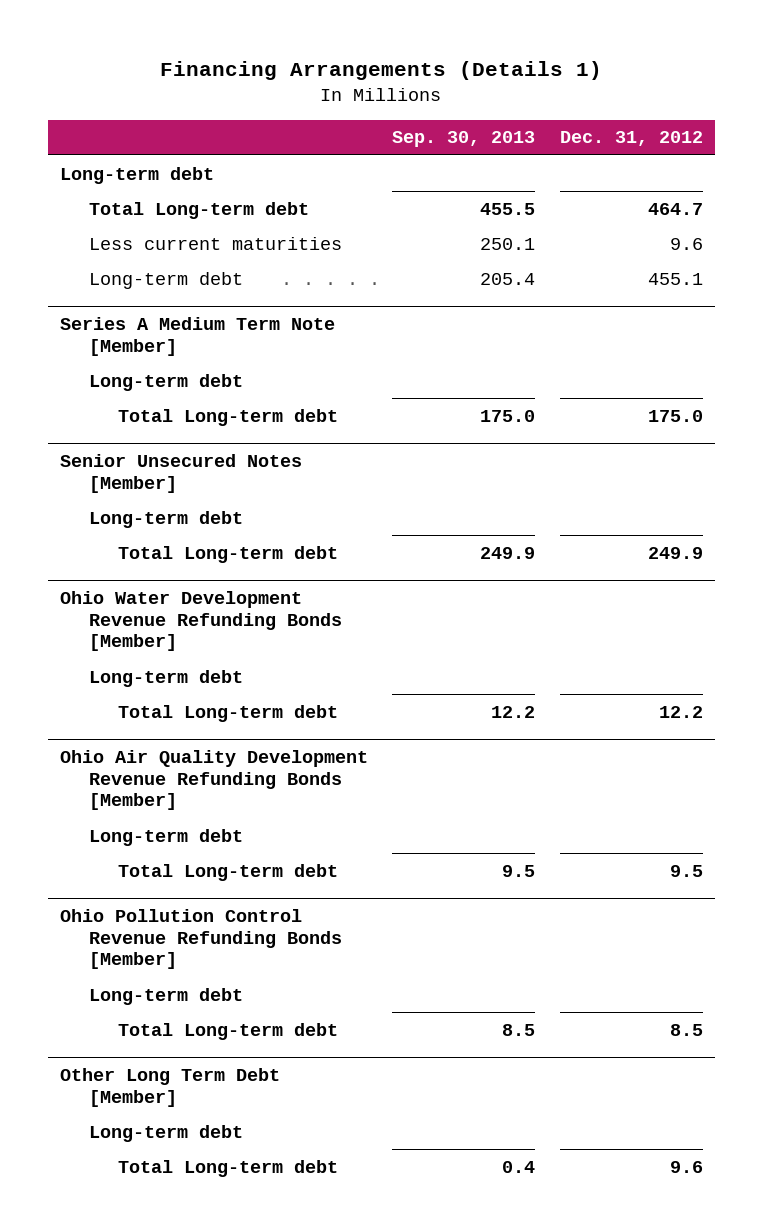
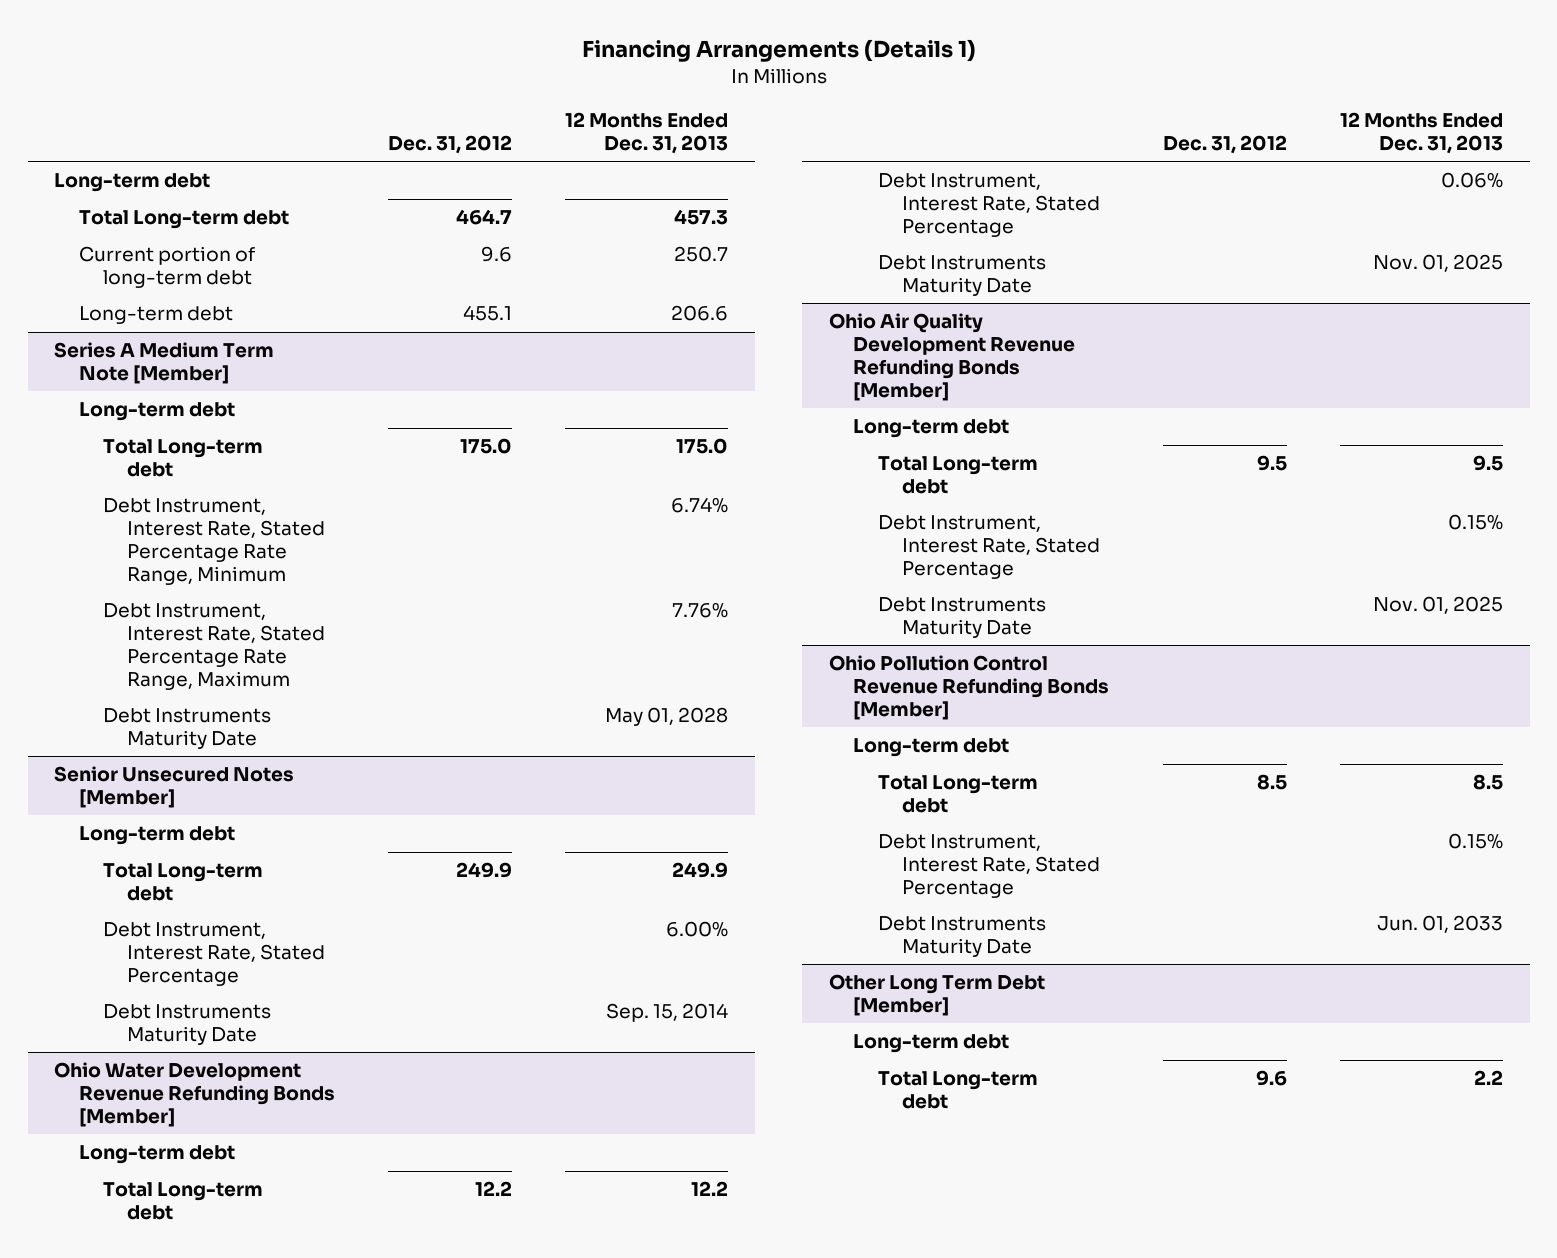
- | Sep. 30, 2013 | Dec. 31, 2012
+ | Dec. 31, 2012 | 12 Months Ended Dec. 31, 2013
- Less current maturities | 250.1 | 9.6
+ Current portion of long-term debt | 9.6 | 250.7
@ Series A Medium Term Note [Member]
+ Debt Instrument, Interest Rate, Stated Percentage Rate Range, Minimum | | 6.74%
+ Debt Instrument, Interest Rate, Stated Percentage Rate Range, Maximum | | 7.76%
+ Debt Instruments Maturity Date | | May 01, 2028
@ Senior Unsecured Notes [Member]
+ Debt Instrument, Interest Rate, Stated Percentage | | 6.00%
+ Debt Instruments Maturity Date | | Sep. 15, 2014
@ Ohio Water Development Revenue Refunding Bonds [Member]
+ Debt Instrument, Interest Rate, Stated Percentage | | 0.06%
+ Debt Instruments Maturity Date | | Nov. 01, 2025
@ Ohio Air Quality Development Revenue Refunding Bonds [Member]
+ Debt Instrument, Interest Rate, Stated Percentage | | 0.15%
+ Debt Instruments Maturity Date | | Nov. 01, 2025
@ Ohio Pollution Control Revenue Refunding Bonds [Member]
+ Debt Instrument, Interest Rate, Stated Percentage | | 0.15%
+ Debt Instruments Maturity Date | | Jun. 01, 2033

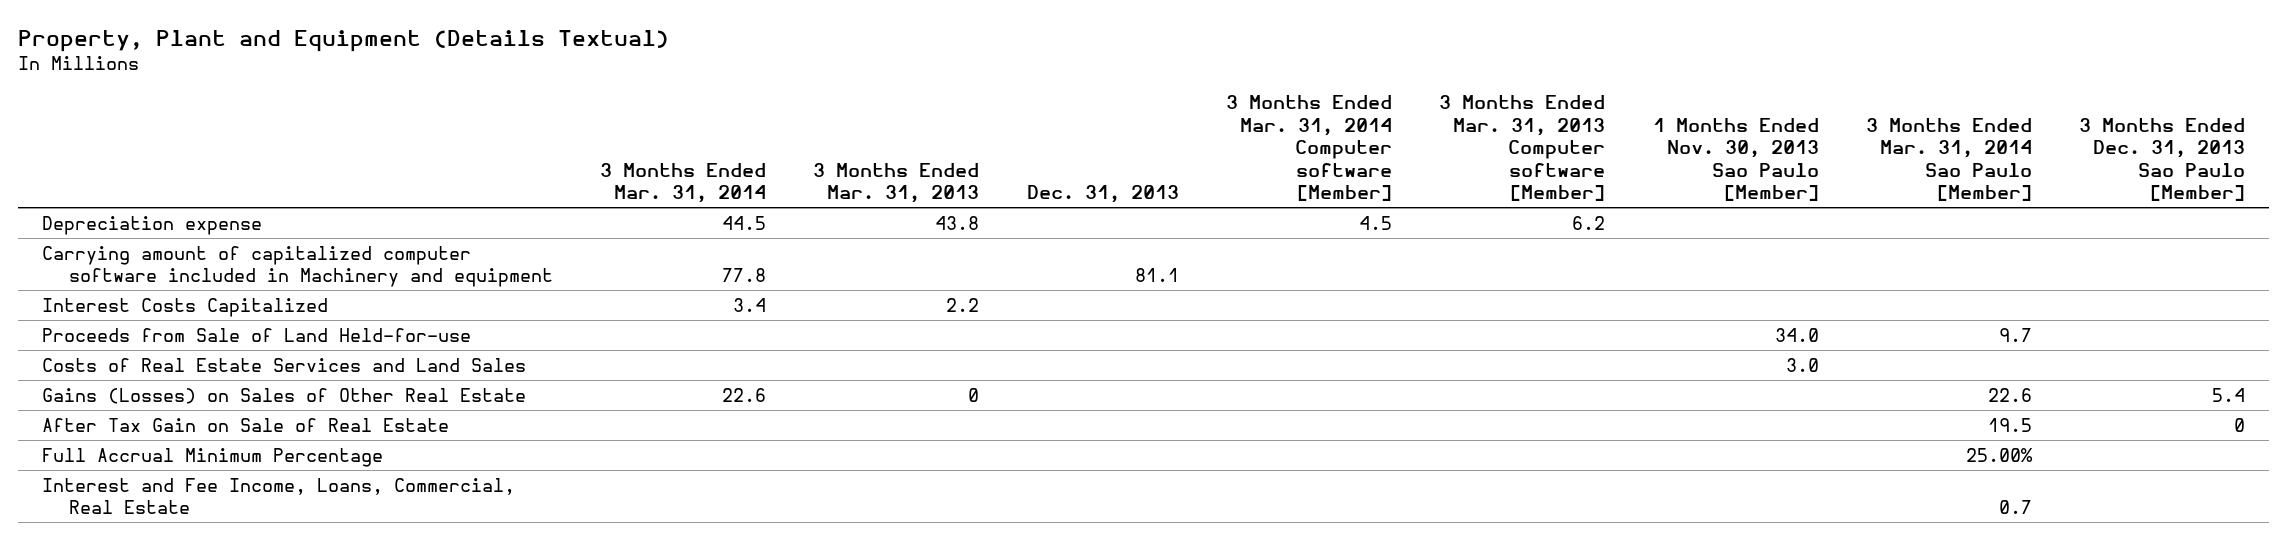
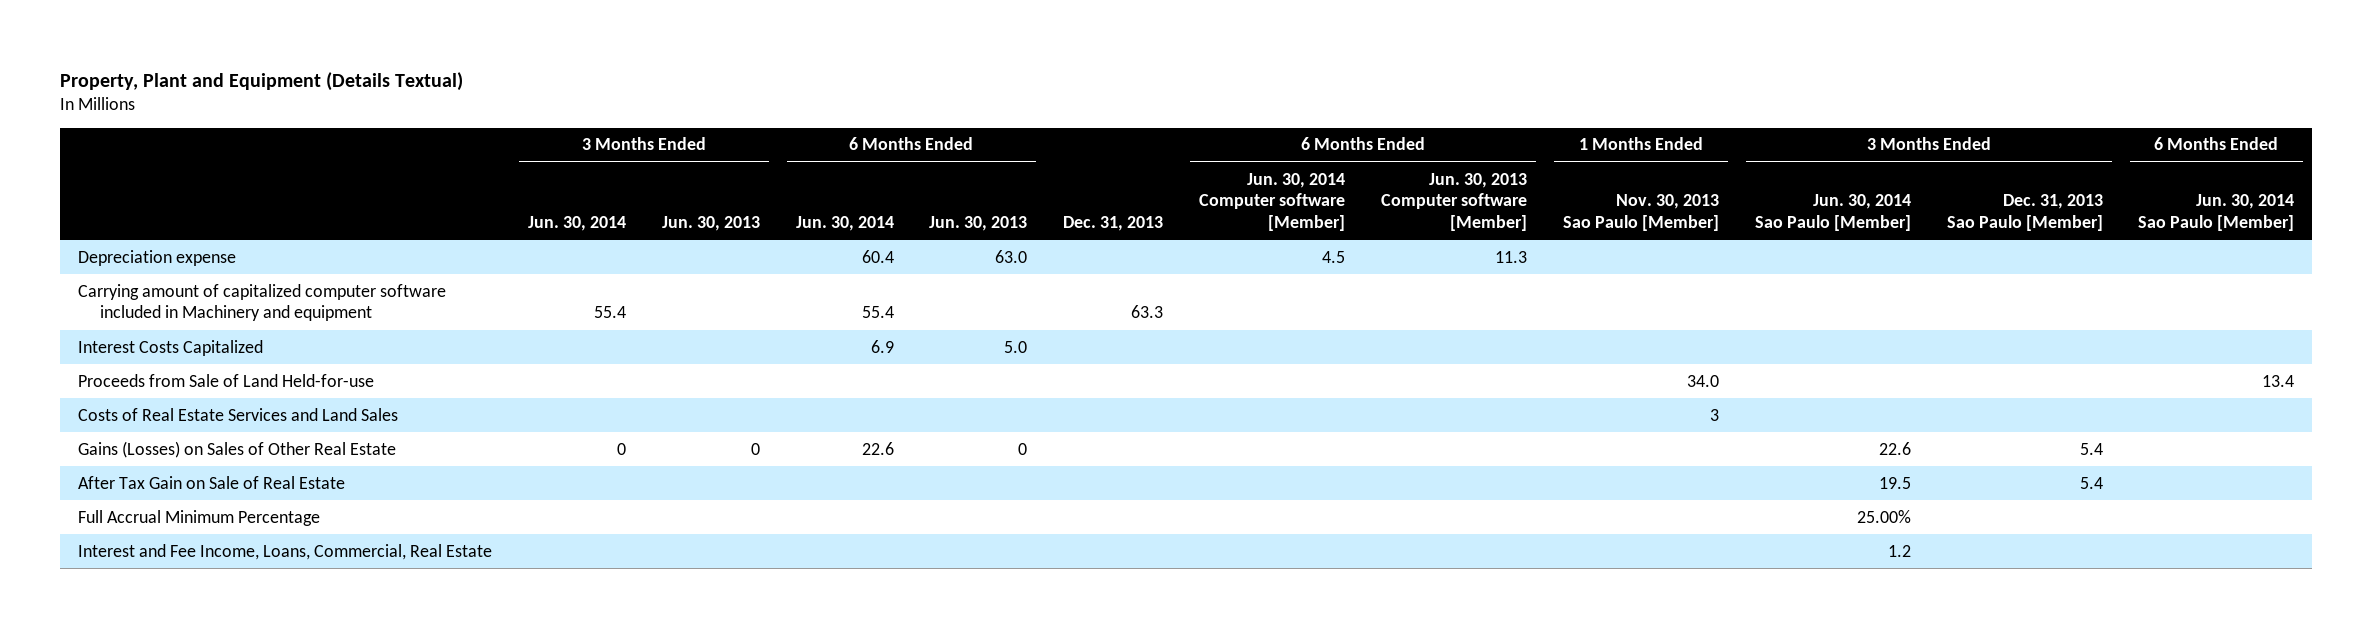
- | 3 Months Ended Mar. 31, 2014 | 3 Months Ended Mar. 31, 2013 | Dec. 31, 2013 | 3 Months Ended Mar. 31, 2014 Computer software [Member] | 3 Months Ended Mar. 31, 2013 Computer software [Member] | 1 Months Ended Nov. 30, 2013 Sao Paulo [Member] | 3 Months Ended Mar. 31, 2014 Sao Paulo [Member] | 3 Months Ended Dec. 31, 2013 Sao Paulo [Member]
+ | 3 Months Ended Jun. 30, 2014 | 3 Months Ended Jun. 30, 2013 | 6 Months Ended Jun. 30, 2014 | 6 Months Ended Jun. 30, 2013 | Dec. 31, 2013 | 6 Months Ended Jun. 30, 2014 Computer software [Member] | 6 Months Ended Jun. 30, 2013 Computer software [Member] | 1 Months Ended Nov. 30, 2013 Sao Paulo [Member] | 3 Months Ended Jun. 30, 2014 Sao Paulo [Member] | 3 Months Ended Dec. 31, 2013 Sao Paulo [Member] | 6 Months Ended Jun. 30, 2014 Sao Paulo [Member]
- Carrying amount of capitalized computer software included in Machinery and equipment | 77.8 | | 81.1 | | | | |
+ Carrying amount of capitalized computer software included in Machinery and equipment | 55.4 | | 55.4 | | 63.3 | | | | | |
- Costs of Real Estate Services and Land Sales | | | | | | 3.0 | |
+ Costs of Real Estate Services and Land Sales | | | | | | | | 3 | | |
- After Tax Gain on Sale of Real Estate | | | | | | | 19.5 | 0
+ After Tax Gain on Sale of Real Estate | | | | | | | | | 19.5 | 5.4 |

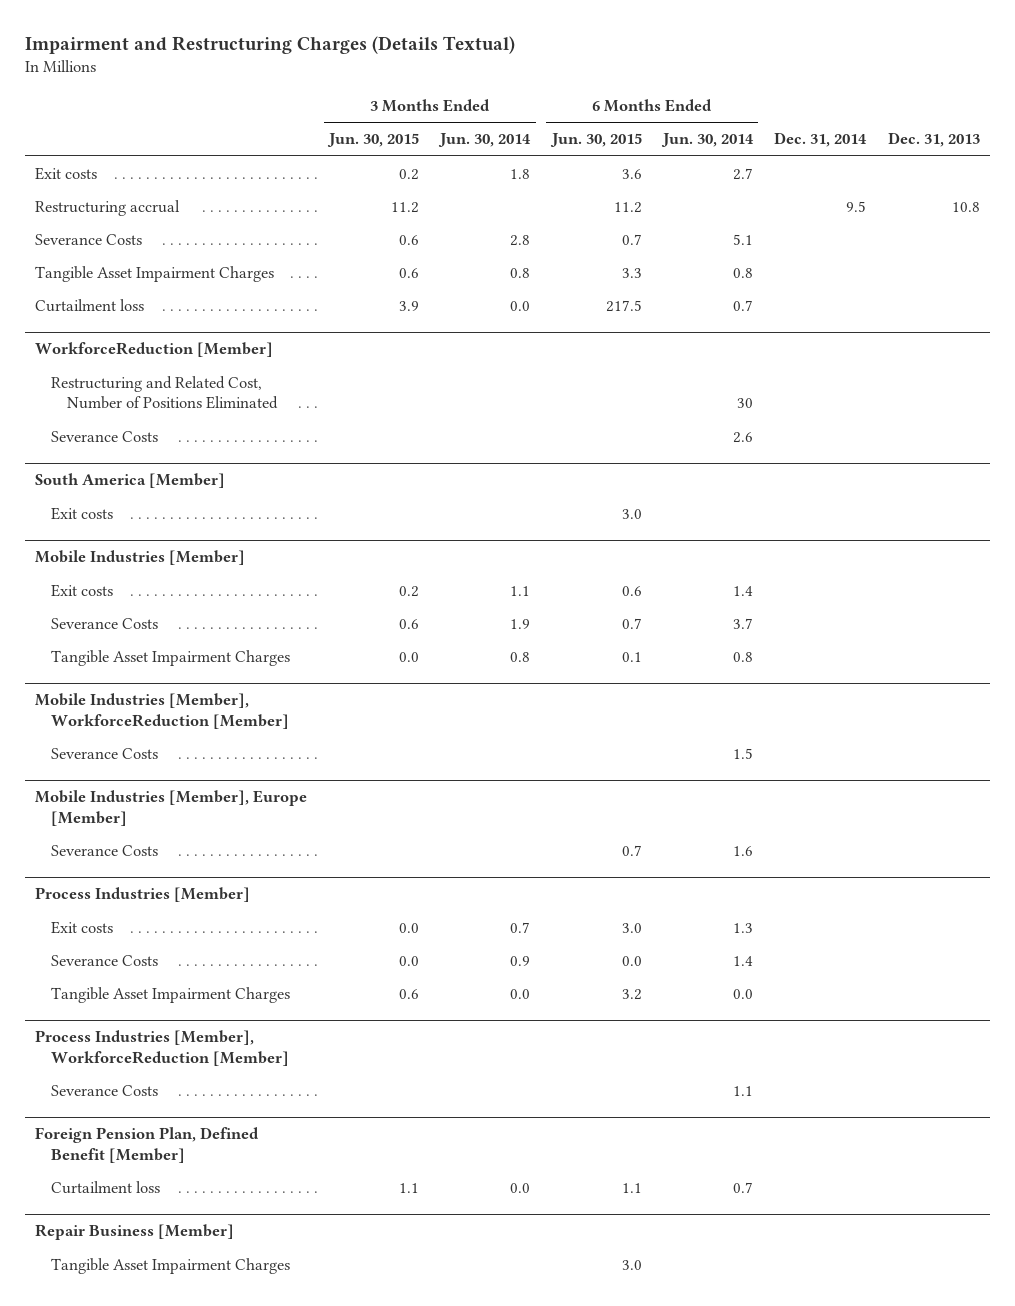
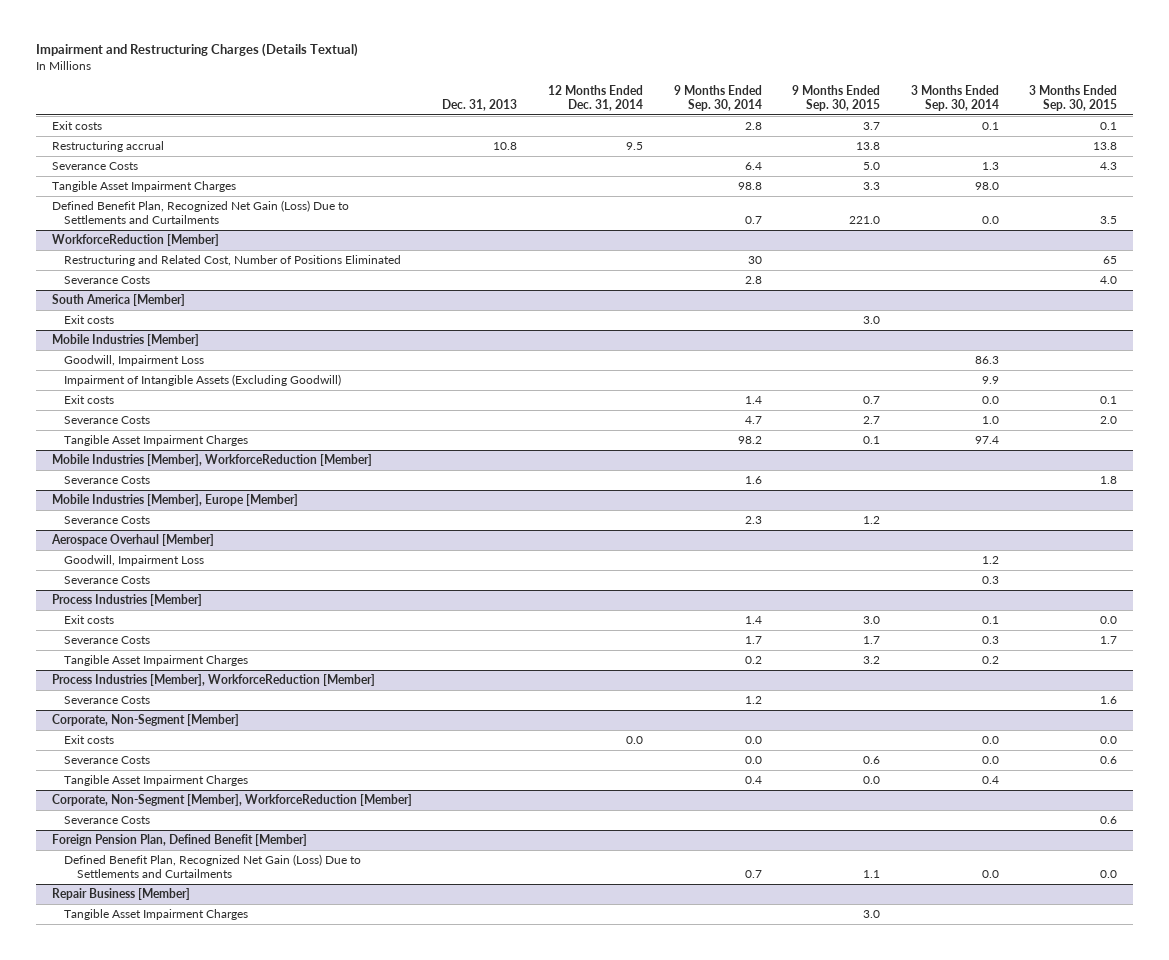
- | 3 Months Ended Jun. 30, 2015 | 3 Months Ended Jun. 30, 2014 | 6 Months Ended Jun. 30, 2015 | 6 Months Ended Jun. 30, 2014 | Dec. 31, 2014 | Dec. 31, 2013
+ | Dec. 31, 2013 | 12 Months Ended Dec. 31, 2014 | 9 Months Ended Sep. 30, 2014 | 9 Months Ended Sep. 30, 2015 | 3 Months Ended Sep. 30, 2014 | 3 Months Ended Sep. 30, 2015
- Curtailment loss | 3.9 | 0.0 | 217.5 | 0.7 | |
+ Defined Benefit Plan, Recognized Net Gain (Loss) Due to Settlements and Curtailments | | | 0.7 | 221.0 | 0.0 | 3.5
@ Mobile Industries [Member]
+ Goodwill, Impairment Loss | | | | | 86.3 |
+ Impairment of Intangible Assets (Excluding Goodwill) | | | | | 9.9 |
+ Aerospace Overhaul [Member]
+ Goodwill, Impairment Loss | | | | | 1.2 |
+ Severance Costs | | | | | 0.3 |
+ Corporate, Non-Segment [Member]
+ Exit costs | | 0.0 | 0.0 | | 0.0 | 0.0
+ Severance Costs | | | 0.0 | 0.6 | 0.0 | 0.6
+ Tangible Asset Impairment Charges | | | 0.4 | 0.0 | 0.4 |
+ Corporate, Non-Segment [Member], WorkforceReduction [Member]
+ Severance Costs | | | | | | 0.6
@ Foreign Pension Plan, Defined Benefit [Member]
- Curtailment loss | 1.1 | 0.0 | 1.1 | 0.7 | |
+ Defined Benefit Plan, Recognized Net Gain (Loss) Due to Settlements and Curtailments | | | 0.7 | 1.1 | 0.0 | 0.0

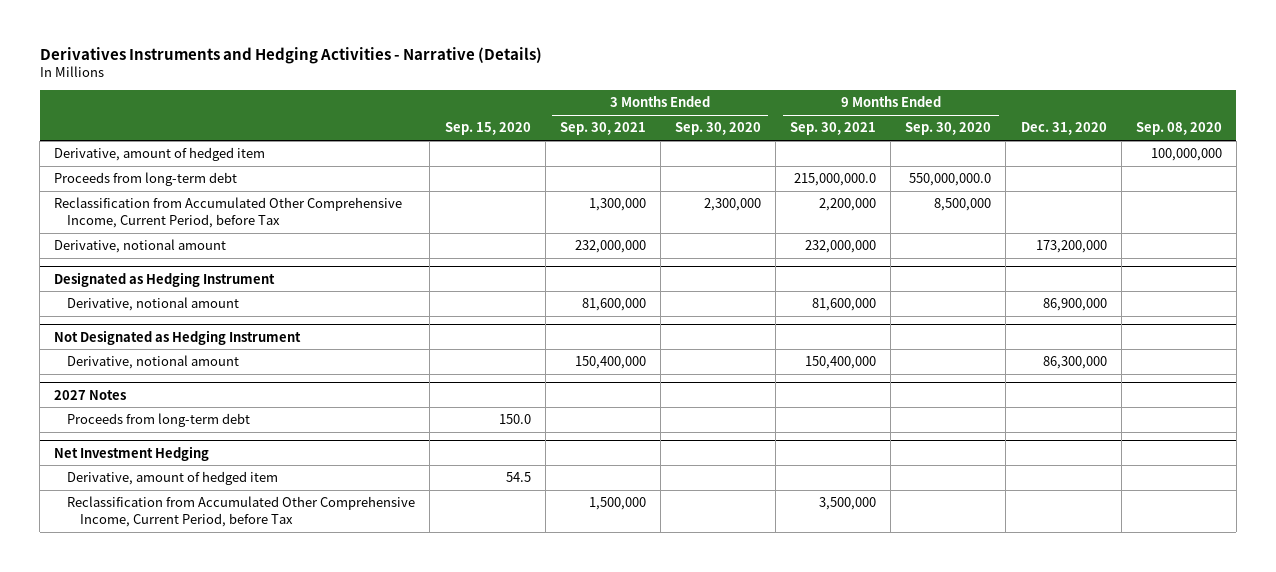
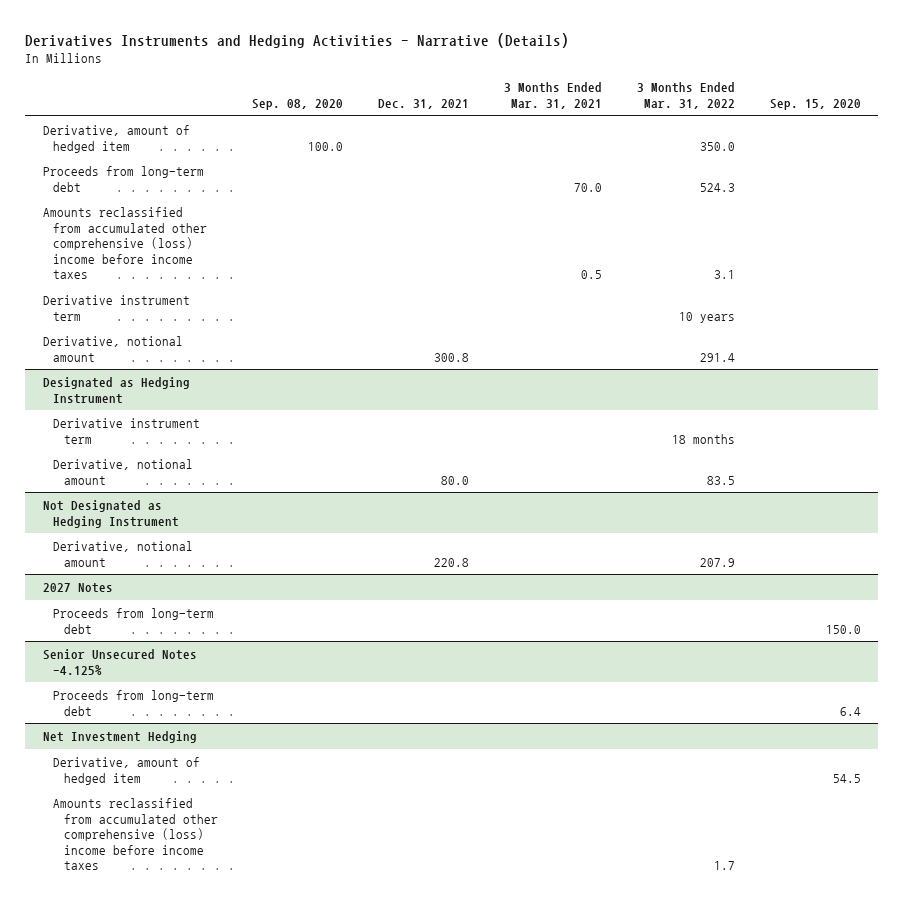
- | Sep. 15, 2020 | 3 Months Ended Sep. 30, 2021 | 3 Months Ended Sep. 30, 2020 | 9 Months Ended Sep. 30, 2021 | 9 Months Ended Sep. 30, 2020 | Dec. 31, 2020 | Sep. 08, 2020
+ | Sep. 08, 2020 | Dec. 31, 2021 | 3 Months Ended Mar. 31, 2021 | 3 Months Ended Mar. 31, 2022 | Sep. 15, 2020
- Derivative, amount of hedged item | | | | | | | 100,000,000
+ Derivative, amount of hedged item | 100.0 | | | 350.0 |
- Reclassification from Accumulated Other Comprehensive Income, Current Period, before Tax | | 1,300,000 | 2,300,000 | 2,200,000 | 8,500,000 | |
+ Amounts reclassified from accumulated other comprehensive (loss) income before income taxes | | | 0.5 | 3.1 |
+ Derivative instrument term | | | | 10 years |
@ Designated as Hedging Instrument
+ Derivative instrument term | | | | 18 months |
+ Senior Unsecured Notes -4.125%
+ Proceeds from long-term debt | | | | | 6.4
@ Net Investment Hedging
- Reclassification from Accumulated Other Comprehensive Income, Current Period, before Tax | | 1,500,000 | | 3,500,000 | | |
+ Amounts reclassified from accumulated other comprehensive (loss) income before income taxes | | | | 1.7 |

